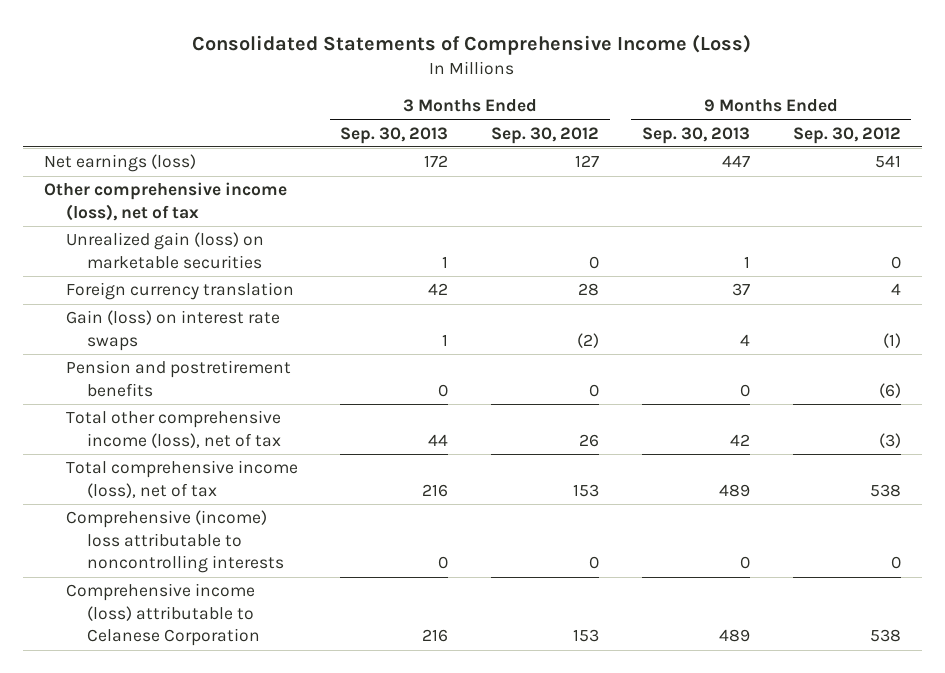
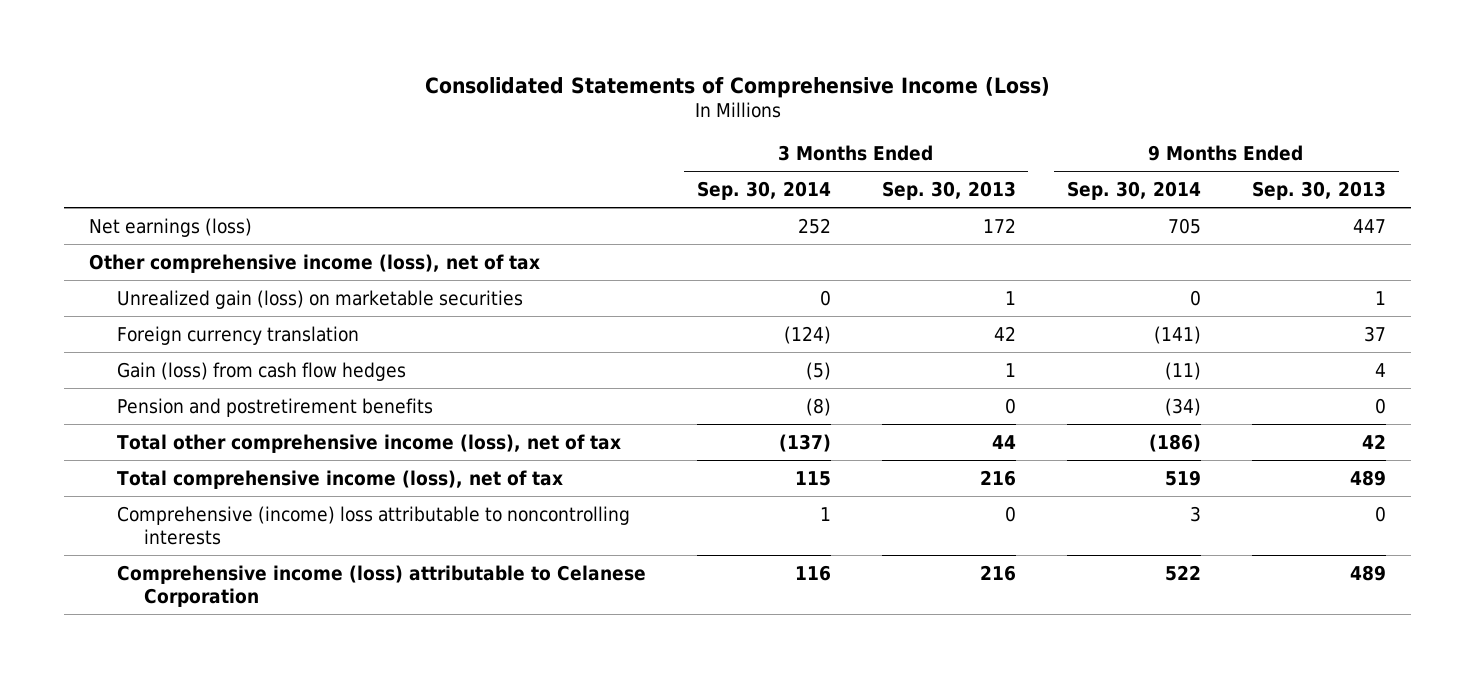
- | 3 Months Ended Sep. 30, 2013 | 3 Months Ended Sep. 30, 2012 | 9 Months Ended Sep. 30, 2013 | 9 Months Ended Sep. 30, 2012
+ | 3 Months Ended Sep. 30, 2014 | 3 Months Ended Sep. 30, 2013 | 9 Months Ended Sep. 30, 2014 | 9 Months Ended Sep. 30, 2013
- Gain (loss) on interest rate swaps | 1 | (2) | 4 | (1)
+ Gain (loss) from cash flow hedges | (5) | 1 | (11) | 4

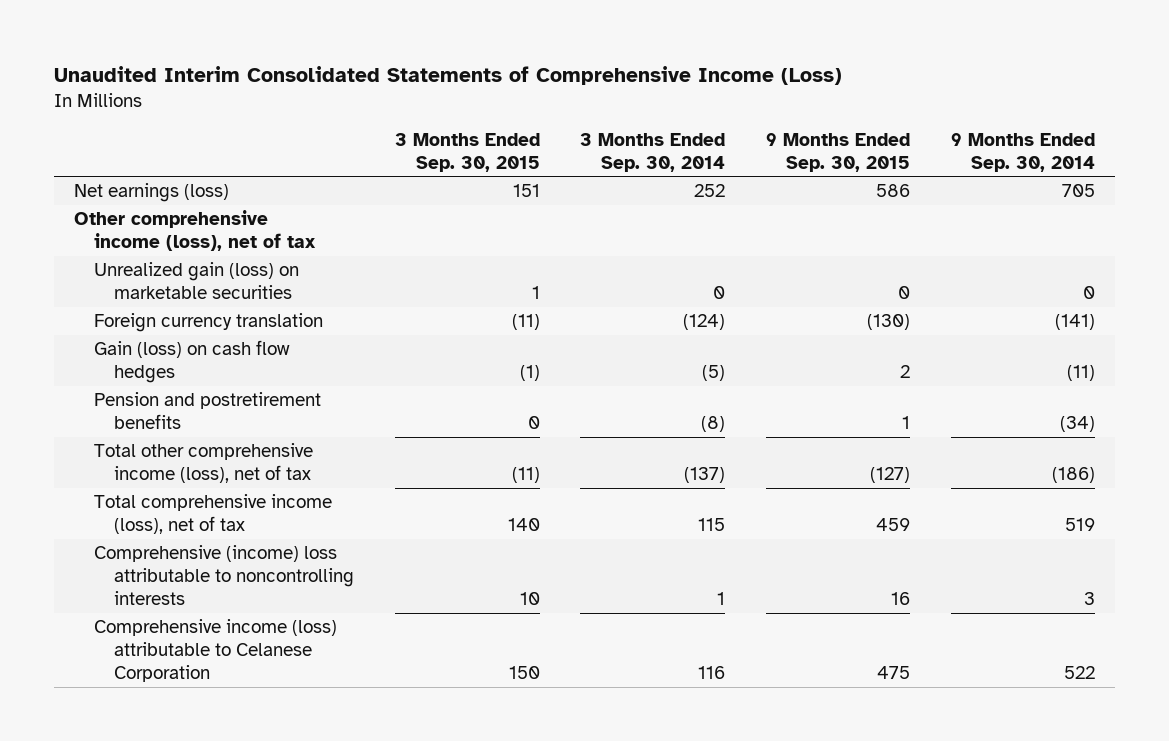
- Consolidated Statements of Comprehensive Income (Loss)
+ Unaudited Interim Consolidated Statements of Comprehensive Income (Loss)
- | 3 Months Ended Sep. 30, 2014 | 3 Months Ended Sep. 30, 2013 | 9 Months Ended Sep. 30, 2014 | 9 Months Ended Sep. 30, 2013
+ | 3 Months Ended Sep. 30, 2015 | 3 Months Ended Sep. 30, 2014 | 9 Months Ended Sep. 30, 2015 | 9 Months Ended Sep. 30, 2014
- Gain (loss) from cash flow hedges | (5) | 1 | (11) | 4
+ Gain (loss) on cash flow hedges | (1) | (5) | 2 | (11)

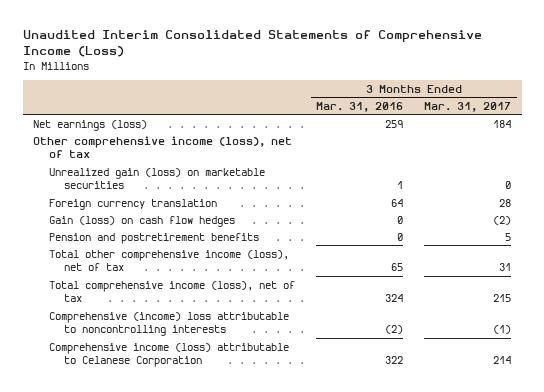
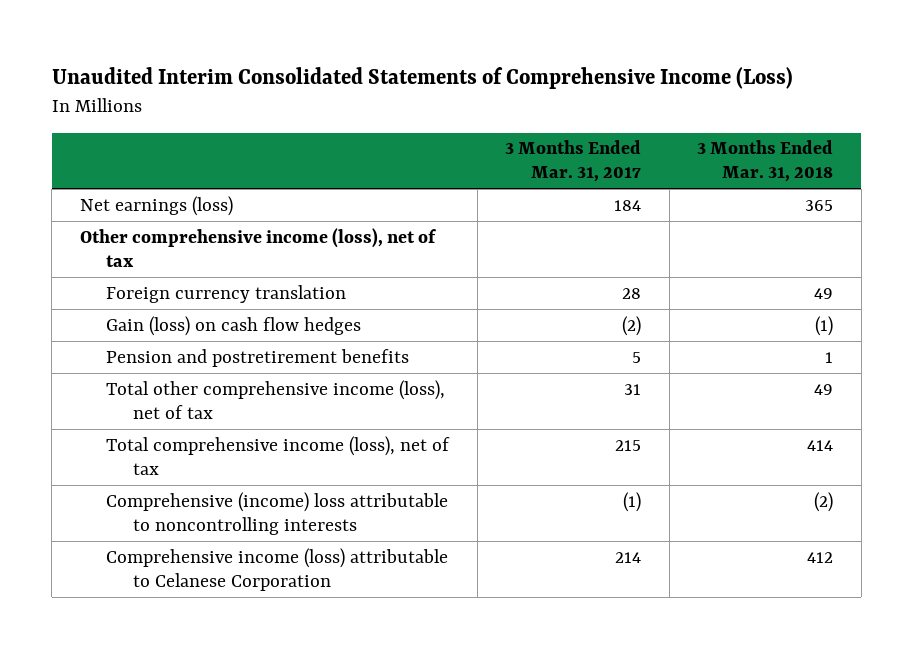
- | 3 Months Ended Mar. 31, 2016 | 3 Months Ended Mar. 31, 2017
+ | 3 Months Ended Mar. 31, 2017 | 3 Months Ended Mar. 31, 2018
- Unrealized gain (loss) on marketable securities | 1 | 0

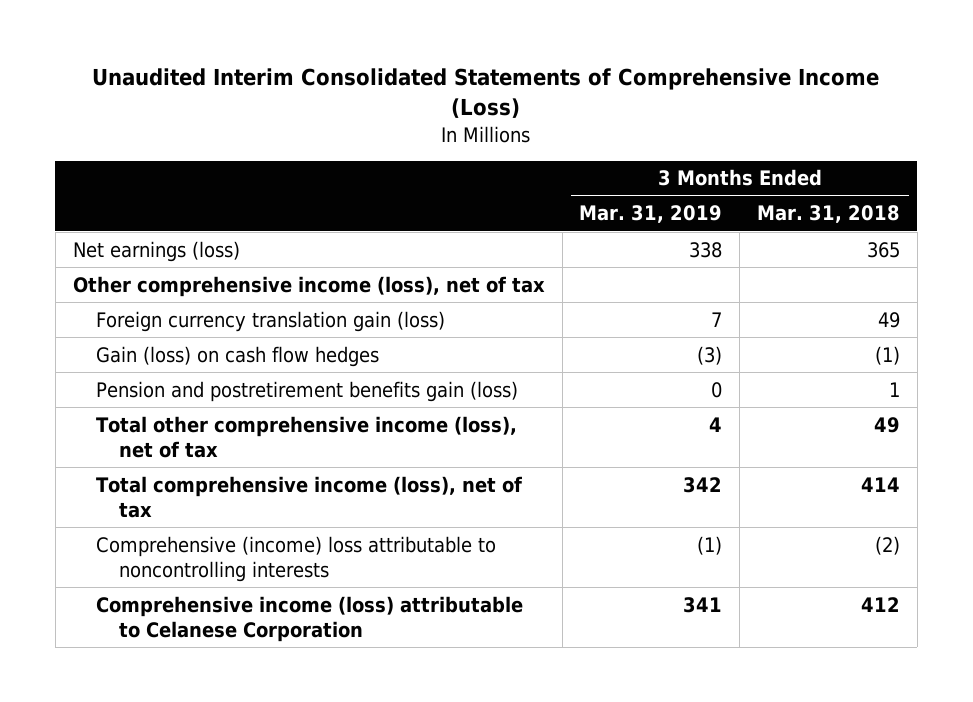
- | 3 Months Ended Mar. 31, 2017 | 3 Months Ended Mar. 31, 2018
+ | 3 Months Ended Mar. 31, 2019 | 3 Months Ended Mar. 31, 2018
- Foreign currency translation | 28 | 49
+ Foreign currency translation gain (loss) | 7 | 49
- Pension and postretirement benefits | 5 | 1
+ Pension and postretirement benefits gain (loss) | 0 | 1

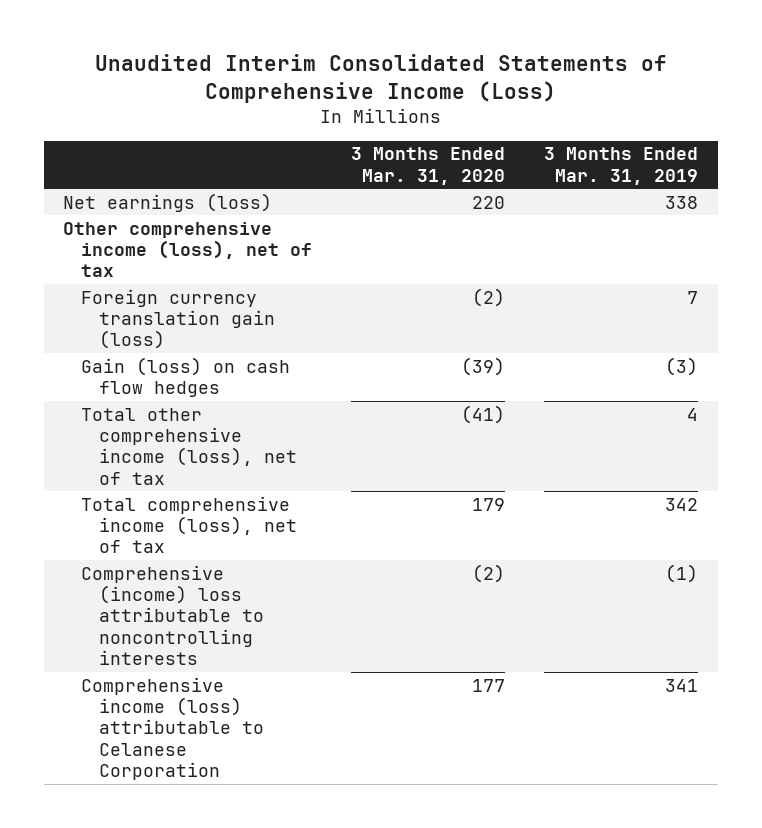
- | 3 Months Ended Mar. 31, 2019 | 3 Months Ended Mar. 31, 2018
+ | 3 Months Ended Mar. 31, 2020 | 3 Months Ended Mar. 31, 2019
- Pension and postretirement benefits gain (loss) | 0 | 1

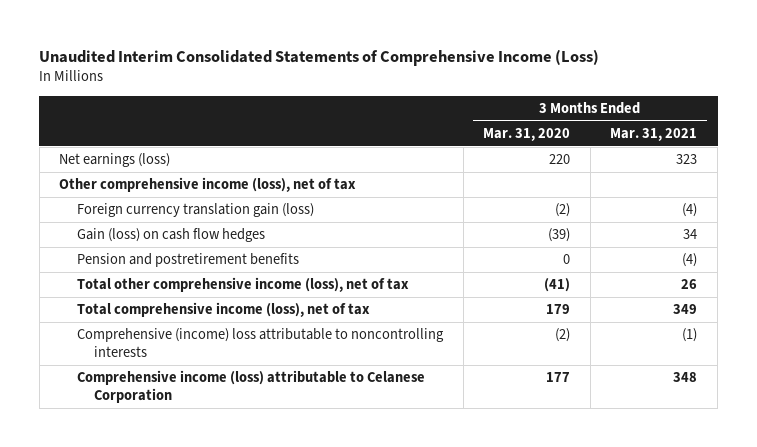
- | 3 Months Ended Mar. 31, 2020 | 3 Months Ended Mar. 31, 2019
+ | 3 Months Ended Mar. 31, 2020 | 3 Months Ended Mar. 31, 2021
+ Pension and postretirement benefits | 0 | (4)

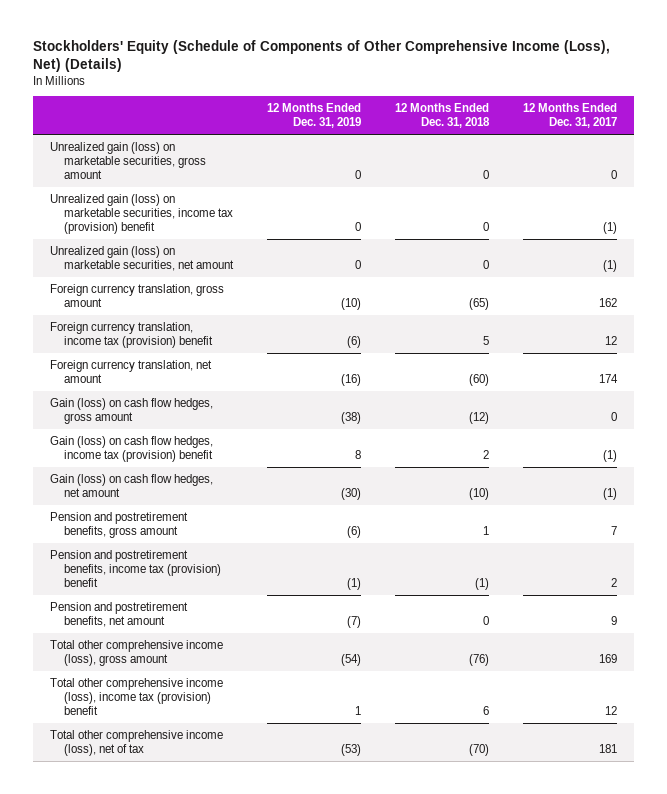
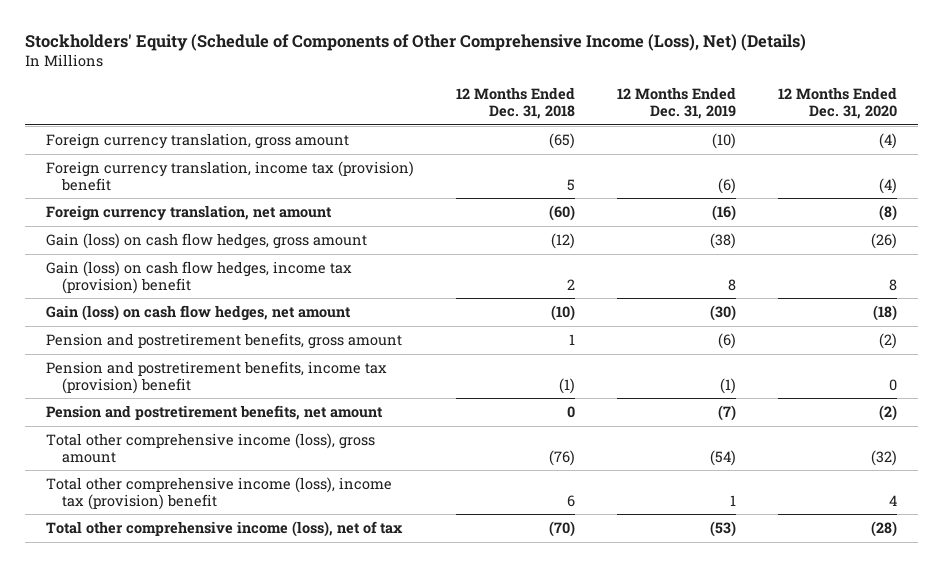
- | 12 Months Ended Dec. 31, 2019 | 12 Months Ended Dec. 31, 2018 | 12 Months Ended Dec. 31, 2017
+ | 12 Months Ended Dec. 31, 2018 | 12 Months Ended Dec. 31, 2019 | 12 Months Ended Dec. 31, 2020
- Unrealized gain (loss) on marketable securities, gross amount | 0 | 0 | 0
- Unrealized gain (loss) on marketable securities, income tax (provision) benefit | 0 | 0 | (1)
- Unrealized gain (loss) on marketable securities, net amount | 0 | 0 | (1)

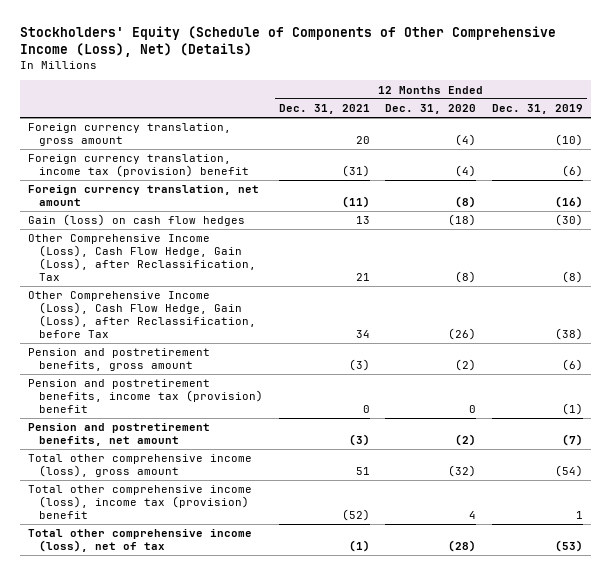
- | 12 Months Ended Dec. 31, 2018 | 12 Months Ended Dec. 31, 2019 | 12 Months Ended Dec. 31, 2020
+ | 12 Months Ended Dec. 31, 2021 | 12 Months Ended Dec. 31, 2020 | 12 Months Ended Dec. 31, 2019
- Gain (loss) on cash flow hedges, gross amount | (12) | (38) | (26)
- Gain (loss) on cash flow hedges, income tax (provision) benefit | 2 | 8 | 8
- Gain (loss) on cash flow hedges, net amount | (10) | (30) | (18)
+ Gain (loss) on cash flow hedges | 13 | (18) | (30)
+ Other Comprehensive Income (Loss), Cash Flow Hedge, Gain (Loss), after Reclassification, Tax | 21 | (8) | (8)
+ Other Comprehensive Income (Loss), Cash Flow Hedge, Gain (Loss), after Reclassification, before Tax | 34 | (26) | (38)

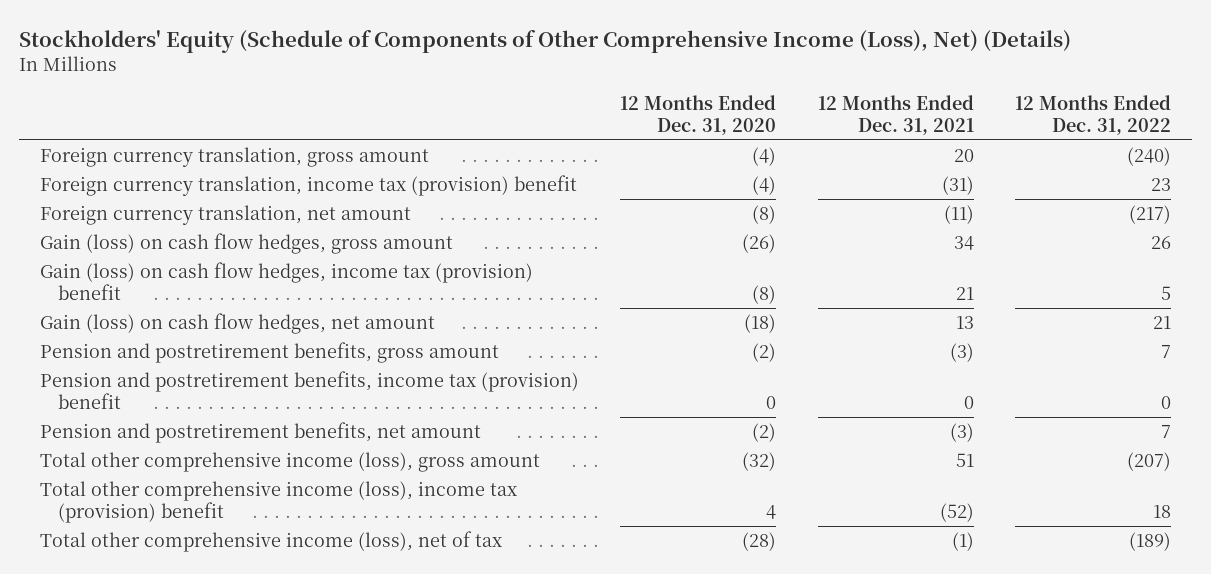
- | 12 Months Ended Dec. 31, 2021 | 12 Months Ended Dec. 31, 2020 | 12 Months Ended Dec. 31, 2019
+ | 12 Months Ended Dec. 31, 2020 | 12 Months Ended Dec. 31, 2021 | 12 Months Ended Dec. 31, 2022
- Gain (loss) on cash flow hedges | 13 | (18) | (30)
- Other Comprehensive Income (Loss), Cash Flow Hedge, Gain (Loss), after Reclassification, Tax | 21 | (8) | (8)
- Other Comprehensive Income (Loss), Cash Flow Hedge, Gain (Loss), after Reclassification, before Tax | 34 | (26) | (38)
+ Gain (loss) on cash flow hedges, gross amount | (26) | 34 | 26
+ Gain (loss) on cash flow hedges, income tax (provision) benefit | (8) | 21 | 5
+ Gain (loss) on cash flow hedges, net amount | (18) | 13 | 21

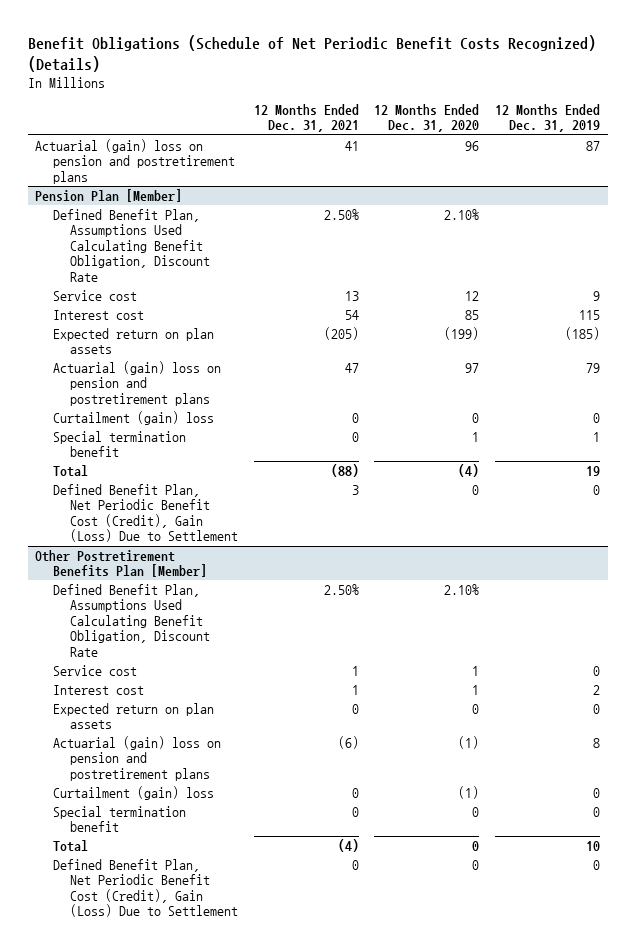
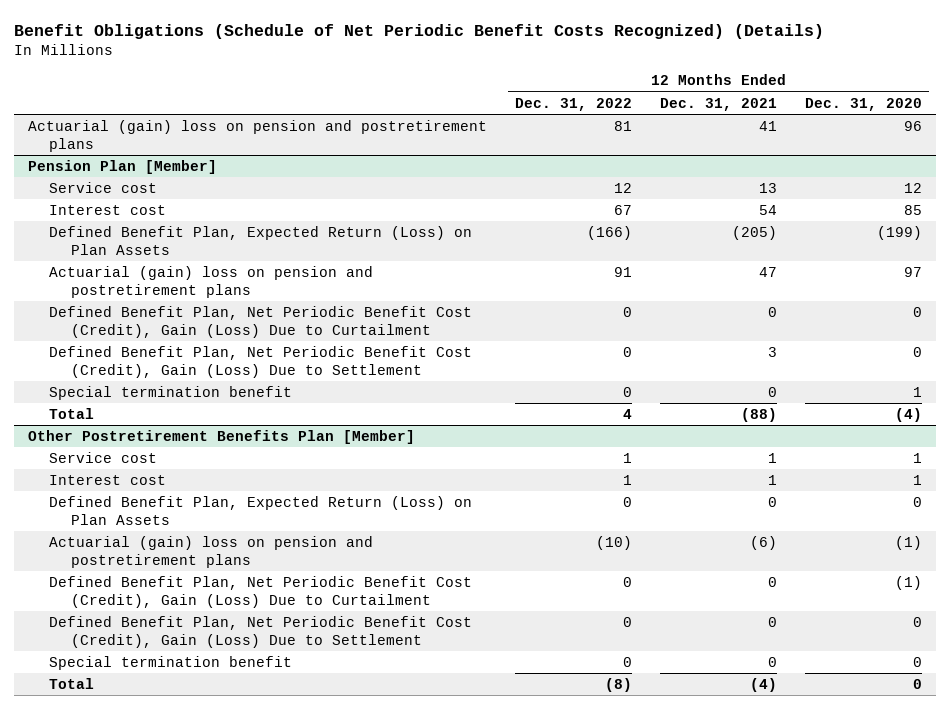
- | 12 Months Ended Dec. 31, 2021 | 12 Months Ended Dec. 31, 2020 | 12 Months Ended Dec. 31, 2019
+ | 12 Months Ended Dec. 31, 2022 | 12 Months Ended Dec. 31, 2021 | 12 Months Ended Dec. 31, 2020
@ Pension Plan [Member]
- Defined Benefit Plan, Assumptions Used Calculating Benefit Obligation, Discount Rate | 2.50% | 2.10% |
- Expected return on plan assets | (205) | (199) | (185)
+ Defined Benefit Plan, Expected Return (Loss) on Plan Assets | (166) | (205) | (199)
- Curtailment (gain) loss | 0 | 0 | 0
+ Defined Benefit Plan, Net Periodic Benefit Cost (Credit), Gain (Loss) Due to Curtailment | 0 | 0 | 0
moved up: Defined Benefit Plan, Net Periodic Benefit Cost (Credit), Gain (Loss) Due to Settlement | 0 | 3 | 0
@ Other Postretirement Benefits Plan [Member]
- Defined Benefit Plan, Assumptions Used Calculating Benefit Obligation, Discount Rate | 2.50% | 2.10% |
- Expected return on plan assets | 0 | 0 | 0
+ Defined Benefit Plan, Expected Return (Loss) on Plan Assets | 0 | 0 | 0
- Curtailment (gain) loss | 0 | (1) | 0
+ Defined Benefit Plan, Net Periodic Benefit Cost (Credit), Gain (Loss) Due to Curtailment | 0 | 0 | (1)
moved up: Defined Benefit Plan, Net Periodic Benefit Cost (Credit), Gain (Loss) Due to Settlement | 0 | 0 | 0

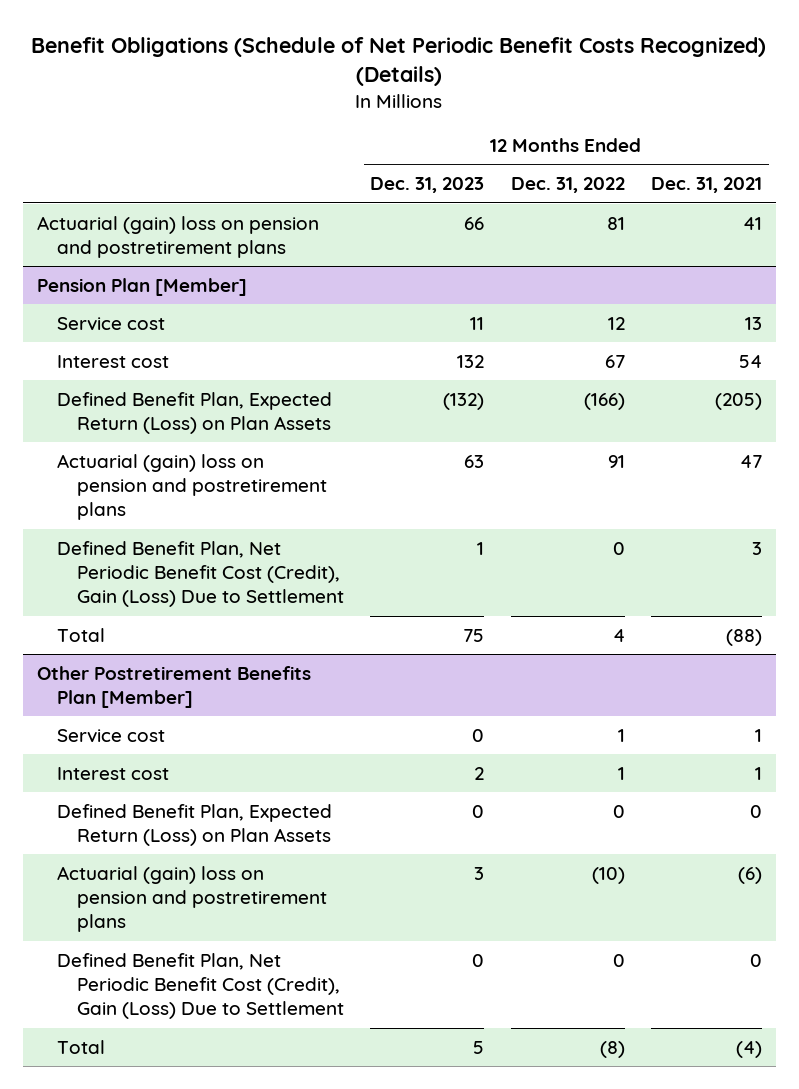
- | 12 Months Ended Dec. 31, 2022 | 12 Months Ended Dec. 31, 2021 | 12 Months Ended Dec. 31, 2020
+ | 12 Months Ended Dec. 31, 2023 | 12 Months Ended Dec. 31, 2022 | 12 Months Ended Dec. 31, 2021
@ Pension Plan [Member]
- Defined Benefit Plan, Net Periodic Benefit Cost (Credit), Gain (Loss) Due to Curtailment | 0 | 0 | 0
- Special termination benefit | 0 | 0 | 1
@ Other Postretirement Benefits Plan [Member]
- Defined Benefit Plan, Net Periodic Benefit Cost (Credit), Gain (Loss) Due to Curtailment | 0 | 0 | (1)
- Special termination benefit | 0 | 0 | 0

